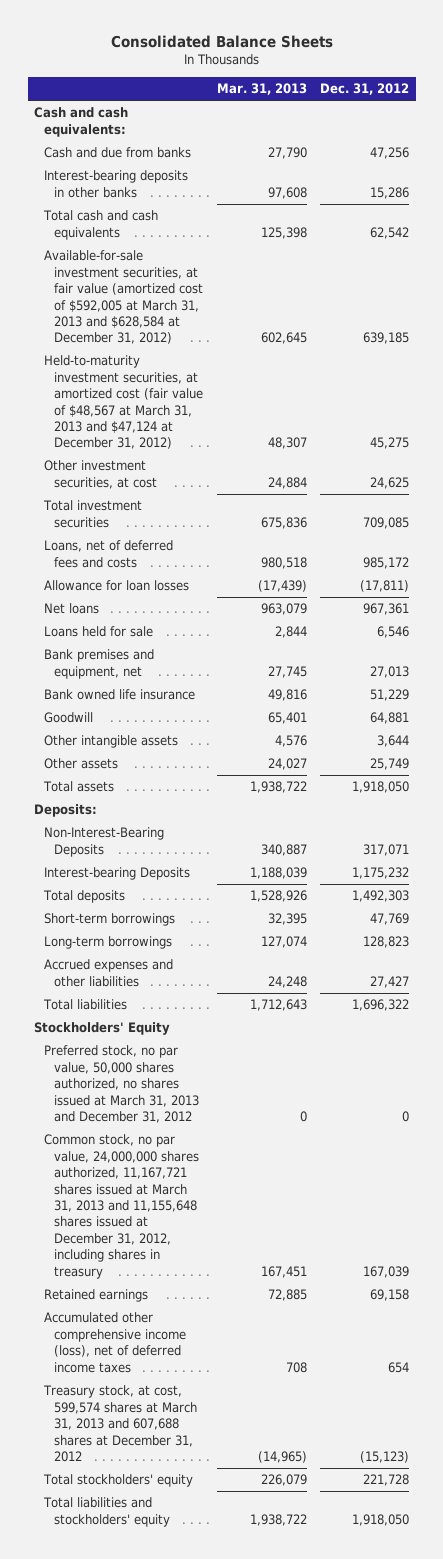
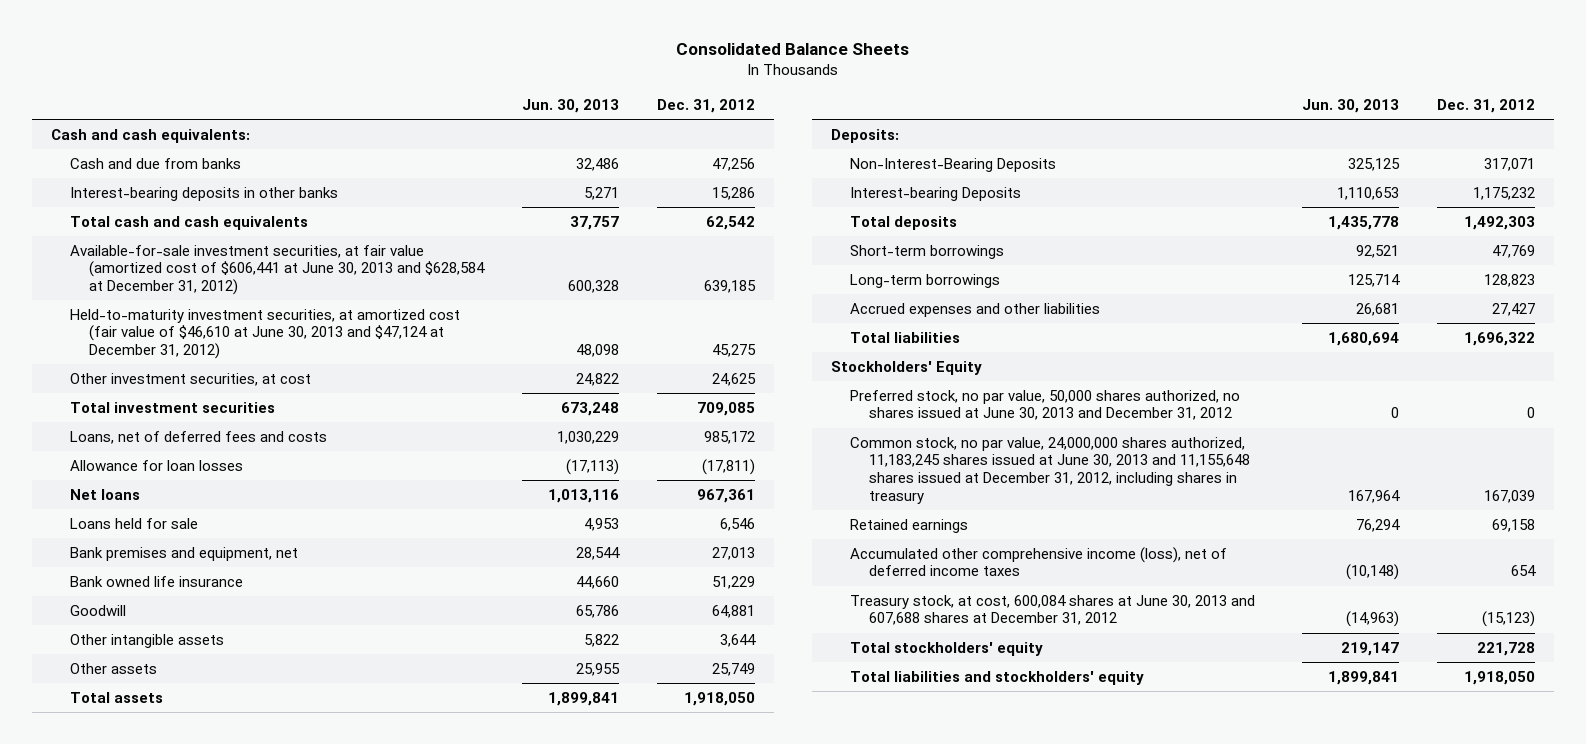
- | Mar. 31, 2013 | Dec. 31, 2012
+ | Jun. 30, 2013 | Dec. 31, 2012
- Available-for-sale investment securities, at fair value (amortized cost of $592,005 at March 31, 2013 and $628,584 at December 31, 2012) | 602,645 | 639,185
- Held-to-maturity investment securities, at amortized cost (fair value of $48,567 at March 31, 2013 and $47,124 at December 31, 2012) | 48,307 | 45,275
+ Available-for-sale investment securities, at fair value (amortized cost of $606,441 at June 30, 2013 and $628,584 at December 31, 2012) | 600,328 | 639,185
+ Held-to-maturity investment securities, at amortized cost (fair value of $46,610 at June 30, 2013 and $47,124 at December 31, 2012) | 48,098 | 45,275
- Preferred stock, no par value, 50,000 shares authorized, no shares issued at March 31, 2013 and December 31, 2012 | 0 | 0
- Common stock, no par value, 24,000,000 shares authorized, 11,167,721 shares issued at March 31, 2013 and 11,155,648 shares issued at December 31, 2012, including shares in treasury | 167,451 | 167,039
+ Preferred stock, no par value, 50,000 shares authorized, no shares issued at June 30, 2013 and December 31, 2012 | 0 | 0
+ Common stock, no par value, 24,000,000 shares authorized, 11,183,245 shares issued at June 30, 2013 and 11,155,648 shares issued at December 31, 2012, including shares in treasury | 167,964 | 167,039
- Treasury stock, at cost, 599,574 shares at March 31, 2013 and 607,688 shares at December 31, 2012 | (14,965) | (15,123)
+ Treasury stock, at cost, 600,084 shares at June 30, 2013 and 607,688 shares at December 31, 2012 | (14,963) | (15,123)

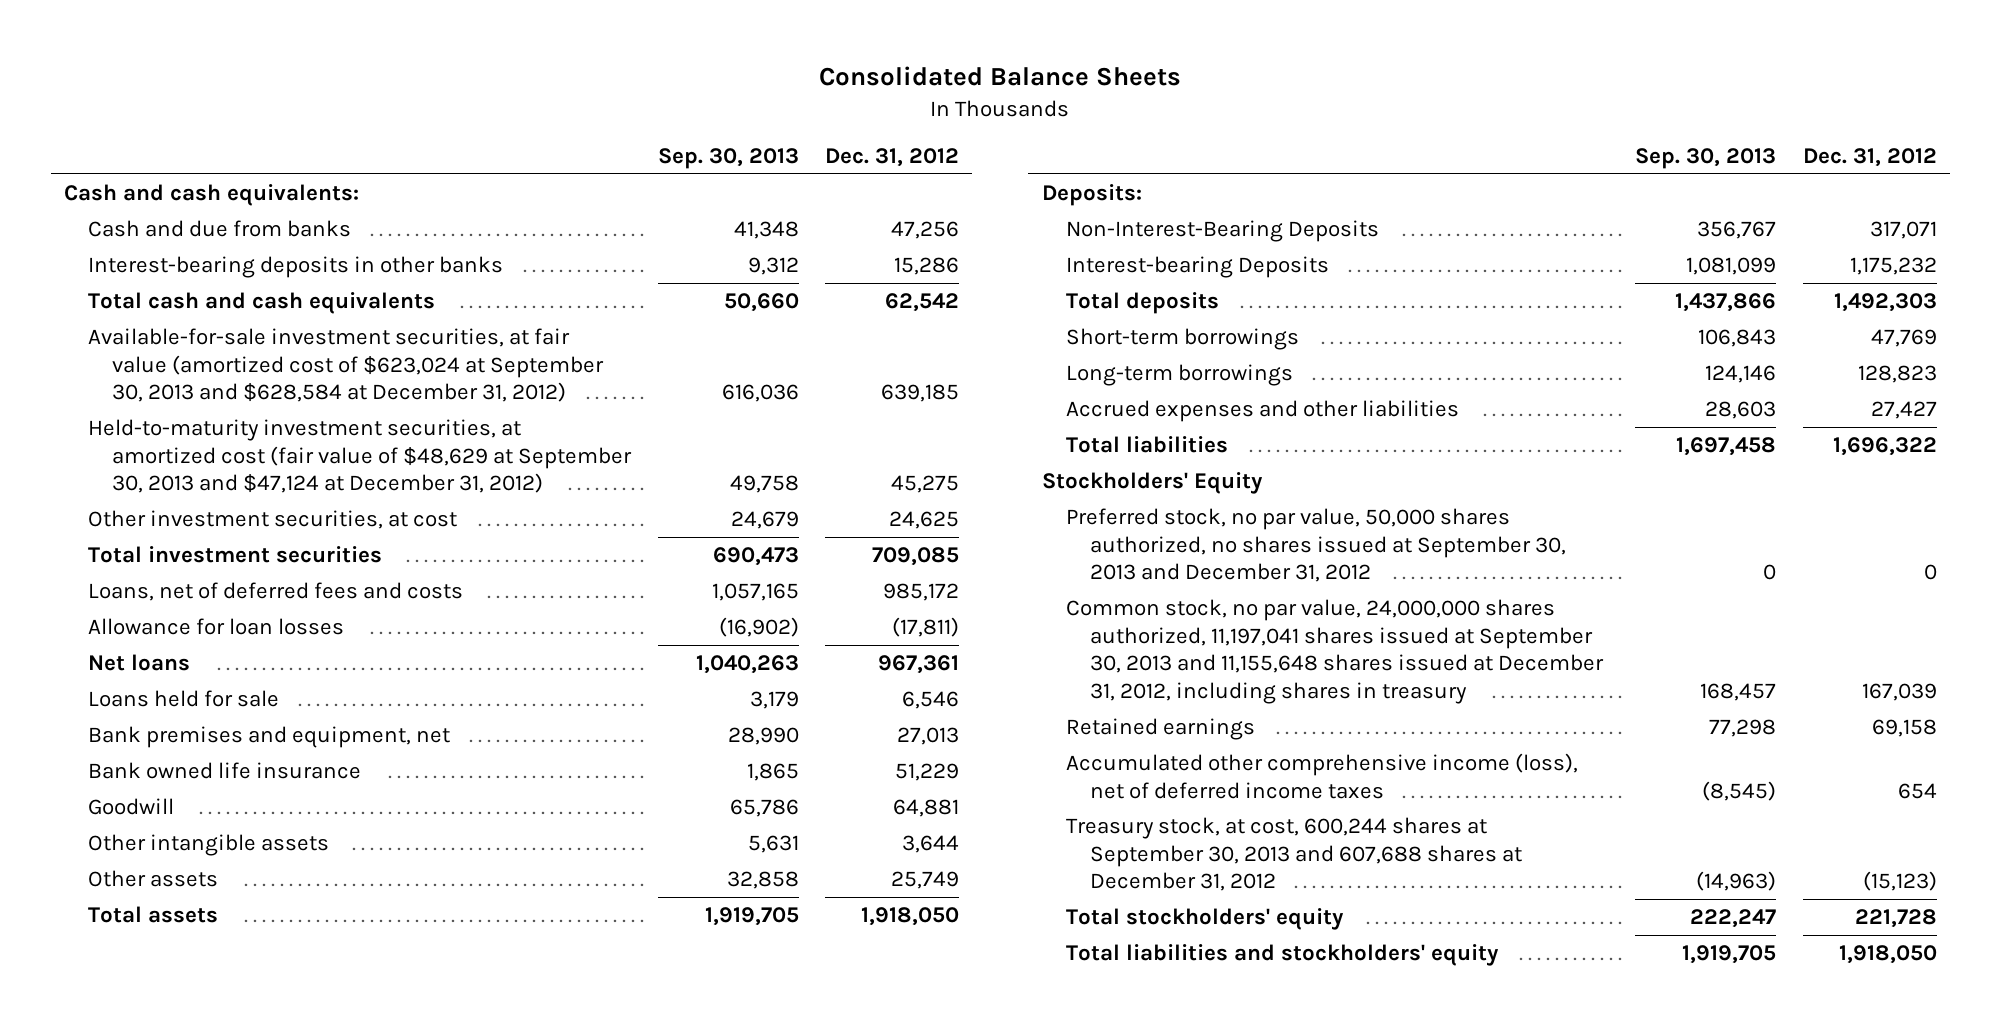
- | Jun. 30, 2013 | Dec. 31, 2012
+ | Sep. 30, 2013 | Dec. 31, 2012
- Available-for-sale investment securities, at fair value (amortized cost of $606,441 at June 30, 2013 and $628,584 at December 31, 2012) | 600,328 | 639,185
- Held-to-maturity investment securities, at amortized cost (fair value of $46,610 at June 30, 2013 and $47,124 at December 31, 2012) | 48,098 | 45,275
+ Available-for-sale investment securities, at fair value (amortized cost of $623,024 at September 30, 2013 and $628,584 at December 31, 2012) | 616,036 | 639,185
+ Held-to-maturity investment securities, at amortized cost (fair value of $48,629 at September 30, 2013 and $47,124 at December 31, 2012) | 49,758 | 45,275
- Preferred stock, no par value, 50,000 shares authorized, no shares issued at June 30, 2013 and December 31, 2012 | 0 | 0
- Common stock, no par value, 24,000,000 shares authorized, 11,183,245 shares issued at June 30, 2013 and 11,155,648 shares issued at December 31, 2012, including shares in treasury | 167,964 | 167,039
+ Preferred stock, no par value, 50,000 shares authorized, no shares issued at September 30, 2013 and December 31, 2012 | 0 | 0
+ Common stock, no par value, 24,000,000 shares authorized, 11,197,041 shares issued at September 30, 2013 and 11,155,648 shares issued at December 31, 2012, including shares in treasury | 168,457 | 167,039
- Treasury stock, at cost, 600,084 shares at June 30, 2013 and 607,688 shares at December 31, 2012 | (14,963) | (15,123)
+ Treasury stock, at cost, 600,244 shares at September 30, 2013 and 607,688 shares at December 31, 2012 | (14,963) | (15,123)

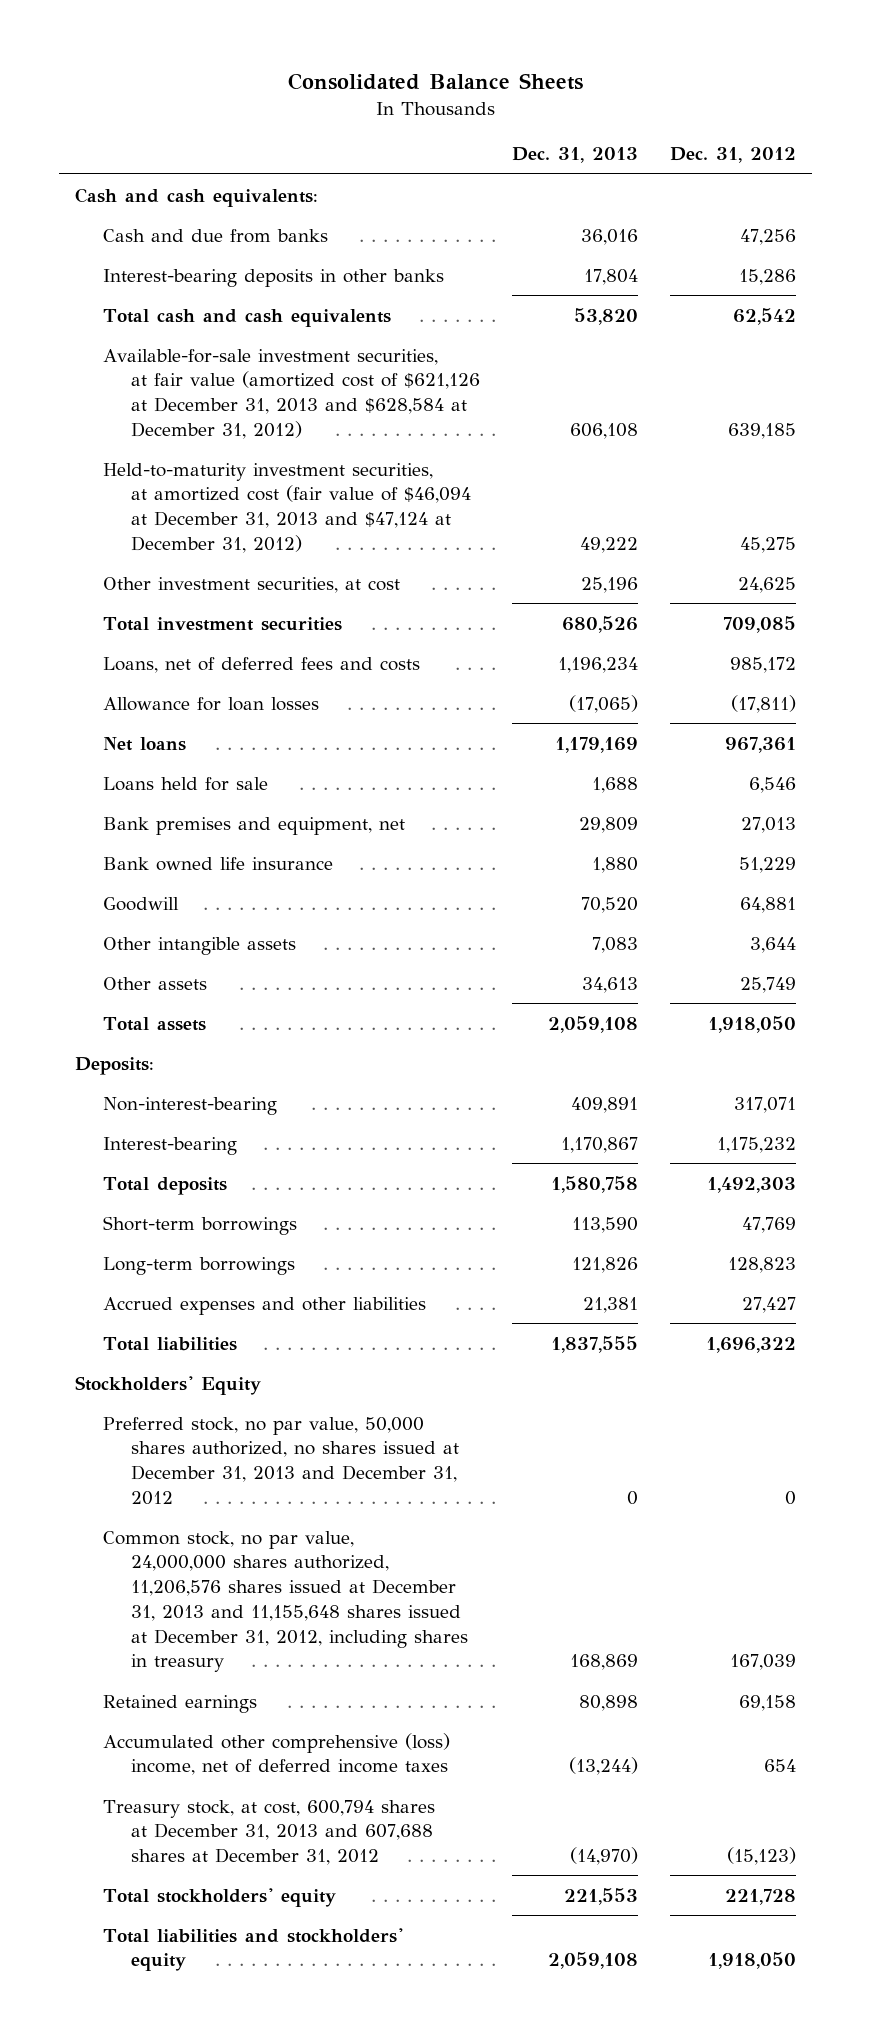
- | Sep. 30, 2013 | Dec. 31, 2012
+ | Dec. 31, 2013 | Dec. 31, 2012
- Available-for-sale investment securities, at fair value (amortized cost of $623,024 at September 30, 2013 and $628,584 at December 31, 2012) | 616,036 | 639,185
- Held-to-maturity investment securities, at amortized cost (fair value of $48,629 at September 30, 2013 and $47,124 at December 31, 2012) | 49,758 | 45,275
+ Available-for-sale investment securities, at fair value (amortized cost of $621,126 at December 31, 2013 and $628,584 at December 31, 2012) | 606,108 | 639,185
+ Held-to-maturity investment securities, at amortized cost (fair value of $46,094 at December 31, 2013 and $47,124 at December 31, 2012) | 49,222 | 45,275
- Non-Interest-Bearing Deposits | 356,767 | 317,071
- Interest-bearing Deposits | 1,081,099 | 1,175,232
+ Non-interest-bearing | 409,891 | 317,071
+ Interest-bearing | 1,170,867 | 1,175,232
- Preferred stock, no par value, 50,000 shares authorized, no shares issued at September 30, 2013 and December 31, 2012 | 0 | 0
- Common stock, no par value, 24,000,000 shares authorized, 11,197,041 shares issued at September 30, 2013 and 11,155,648 shares issued at December 31, 2012, including shares in treasury | 168,457 | 167,039
+ Preferred stock, no par value, 50,000 shares authorized, no shares issued at December 31, 2013 and December 31, 2012 | 0 | 0
+ Common stock, no par value, 24,000,000 shares authorized, 11,206,576 shares issued at December 31, 2013 and 11,155,648 shares issued at December 31, 2012, including shares in treasury | 168,869 | 167,039
- Accumulated other comprehensive income (loss), net of deferred income taxes | (8,545) | 654
- Treasury stock, at cost, 600,244 shares at September 30, 2013 and 607,688 shares at December 31, 2012 | (14,963) | (15,123)
+ Accumulated other comprehensive (loss) income, net of deferred income taxes | (13,244) | 654
+ Treasury stock, at cost, 600,794 shares at December 31, 2013 and 607,688 shares at December 31, 2012 | (14,970) | (15,123)

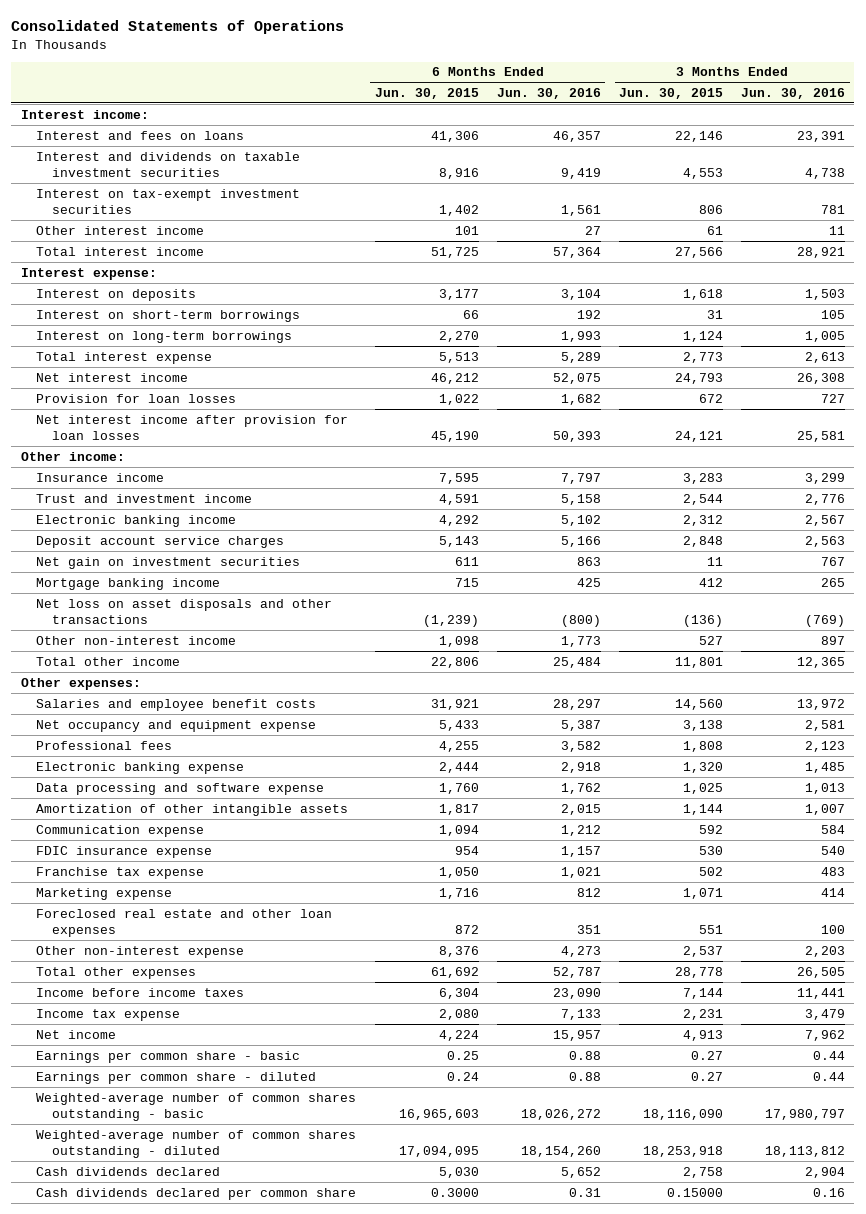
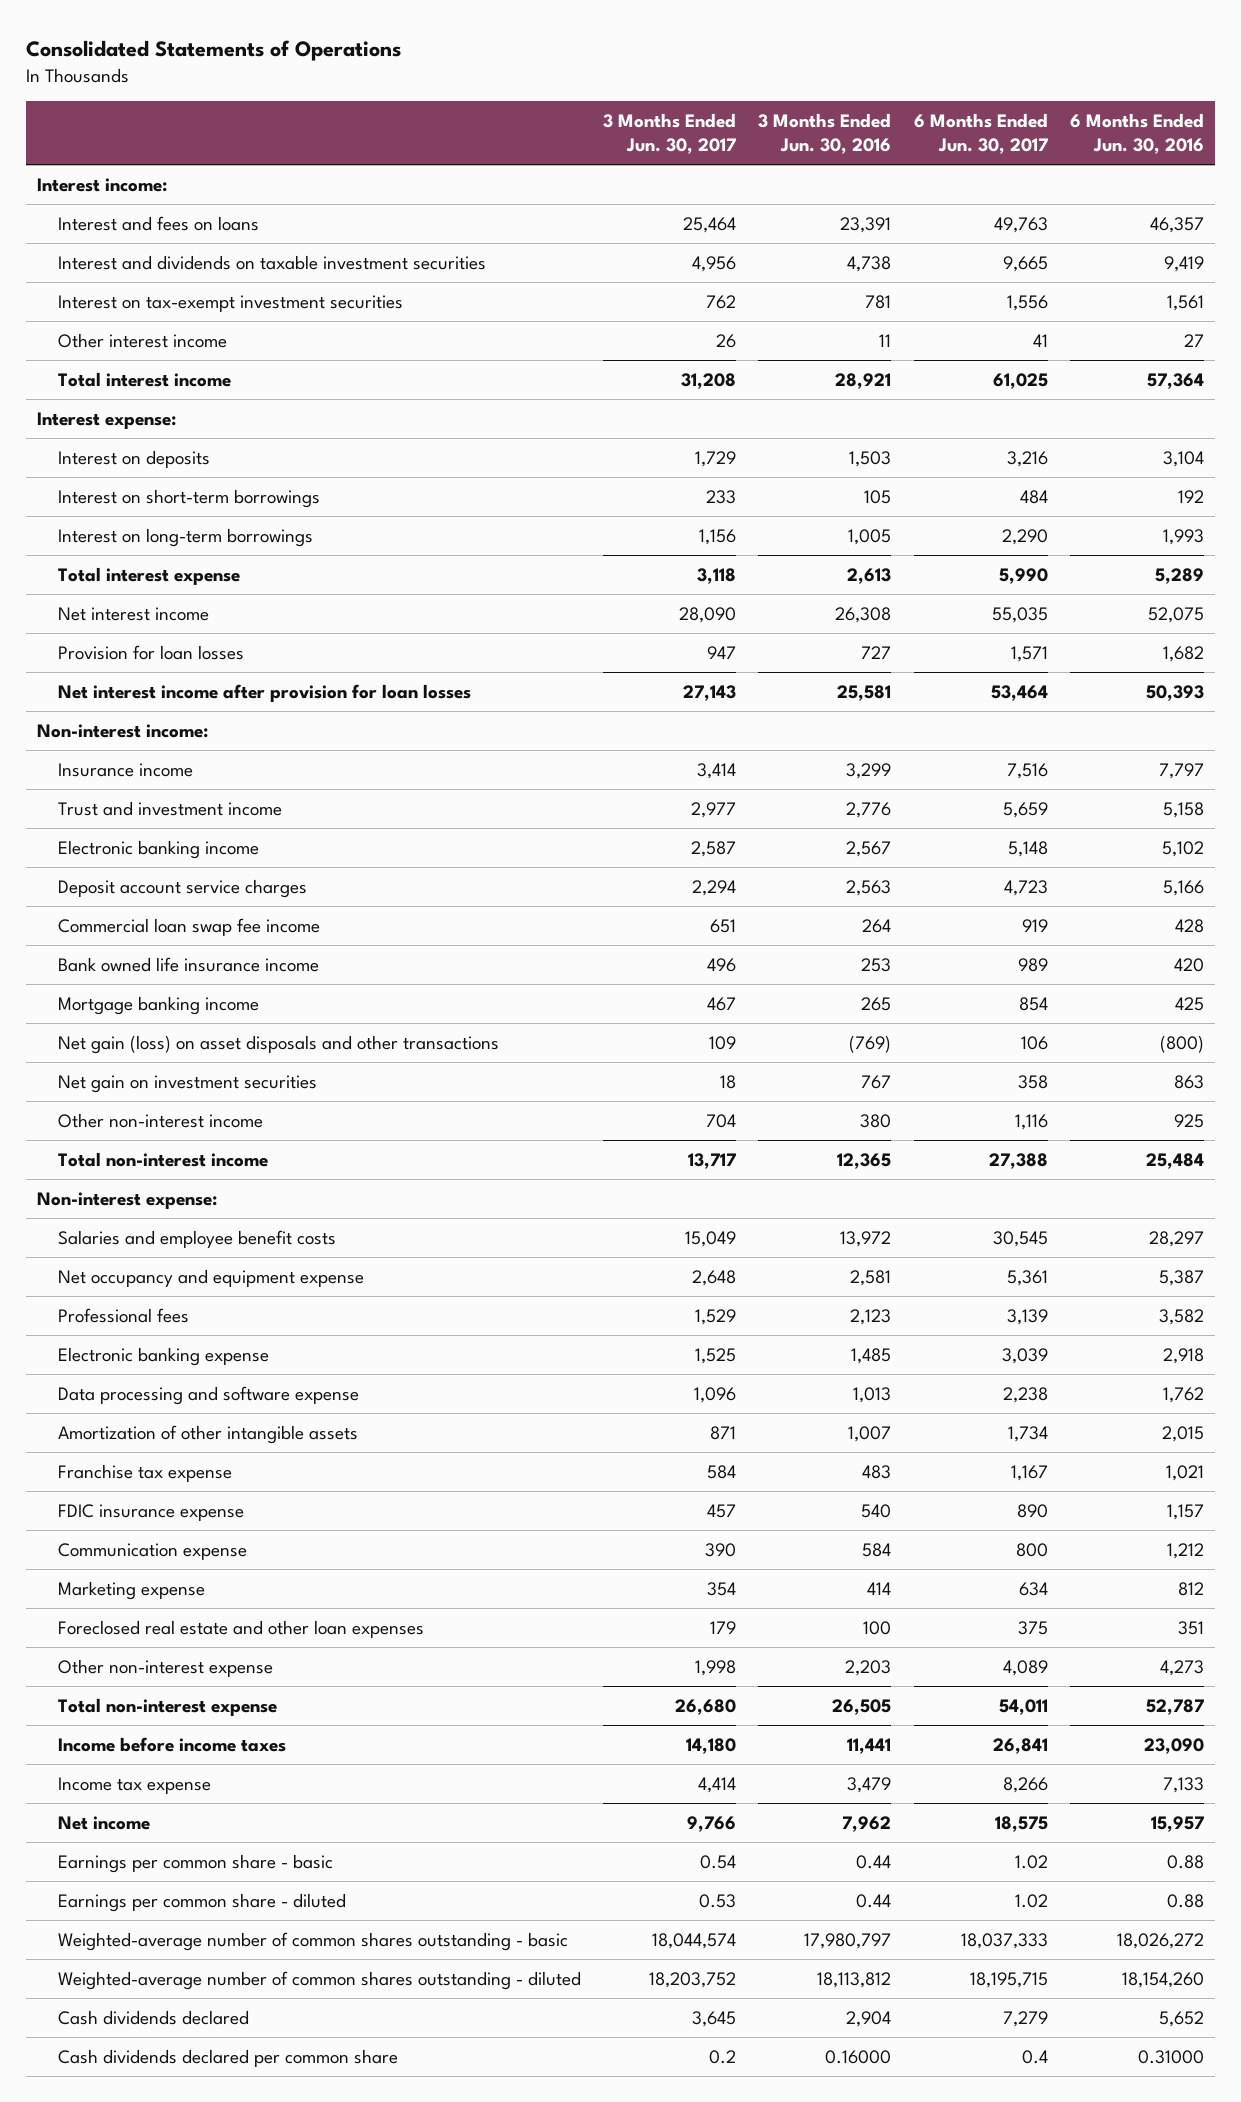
- | 6 Months Ended Jun. 30, 2015 | 6 Months Ended Jun. 30, 2016 | 3 Months Ended Jun. 30, 2015 | 3 Months Ended Jun. 30, 2016
+ | 3 Months Ended Jun. 30, 2017 | 3 Months Ended Jun. 30, 2016 | 6 Months Ended Jun. 30, 2017 | 6 Months Ended Jun. 30, 2016
- Other income:
+ Non-interest income:
+ Commercial loan swap fee income | 651 | 264 | 919 | 428
+ Bank owned life insurance income | 496 | 253 | 989 | 420
- Net loss on asset disposals and other transactions | (1,239) | (800) | (136) | (769)
- Other non-interest income | 1,098 | 1,773 | 527 | 897
- Total other income | 22,806 | 25,484 | 11,801 | 12,365
- Other expenses:
+ Net gain (loss) on asset disposals and other transactions | 109 | (769) | 106 | (800)
moved down: Net gain on investment securities | 18 | 767 | 358 | 863
+ Other non-interest income | 704 | 380 | 1,116 | 925
+ Total non-interest income | 13,717 | 12,365 | 27,388 | 25,484
+ Non-interest expense:
moved down: FDIC insurance expense | 457 | 540 | 890 | 1,157
moved down: Communication expense | 390 | 584 | 800 | 1,212
- Total other expenses | 61,692 | 52,787 | 28,778 | 26,505
+ Total non-interest expense | 26,680 | 26,505 | 54,011 | 52,787
- Cash dividends declared per common share | 0.3000 | 0.31 | 0.15000 | 0.16
+ Cash dividends declared per common share | 0.2 | 0.16000 | 0.4 | 0.31000

